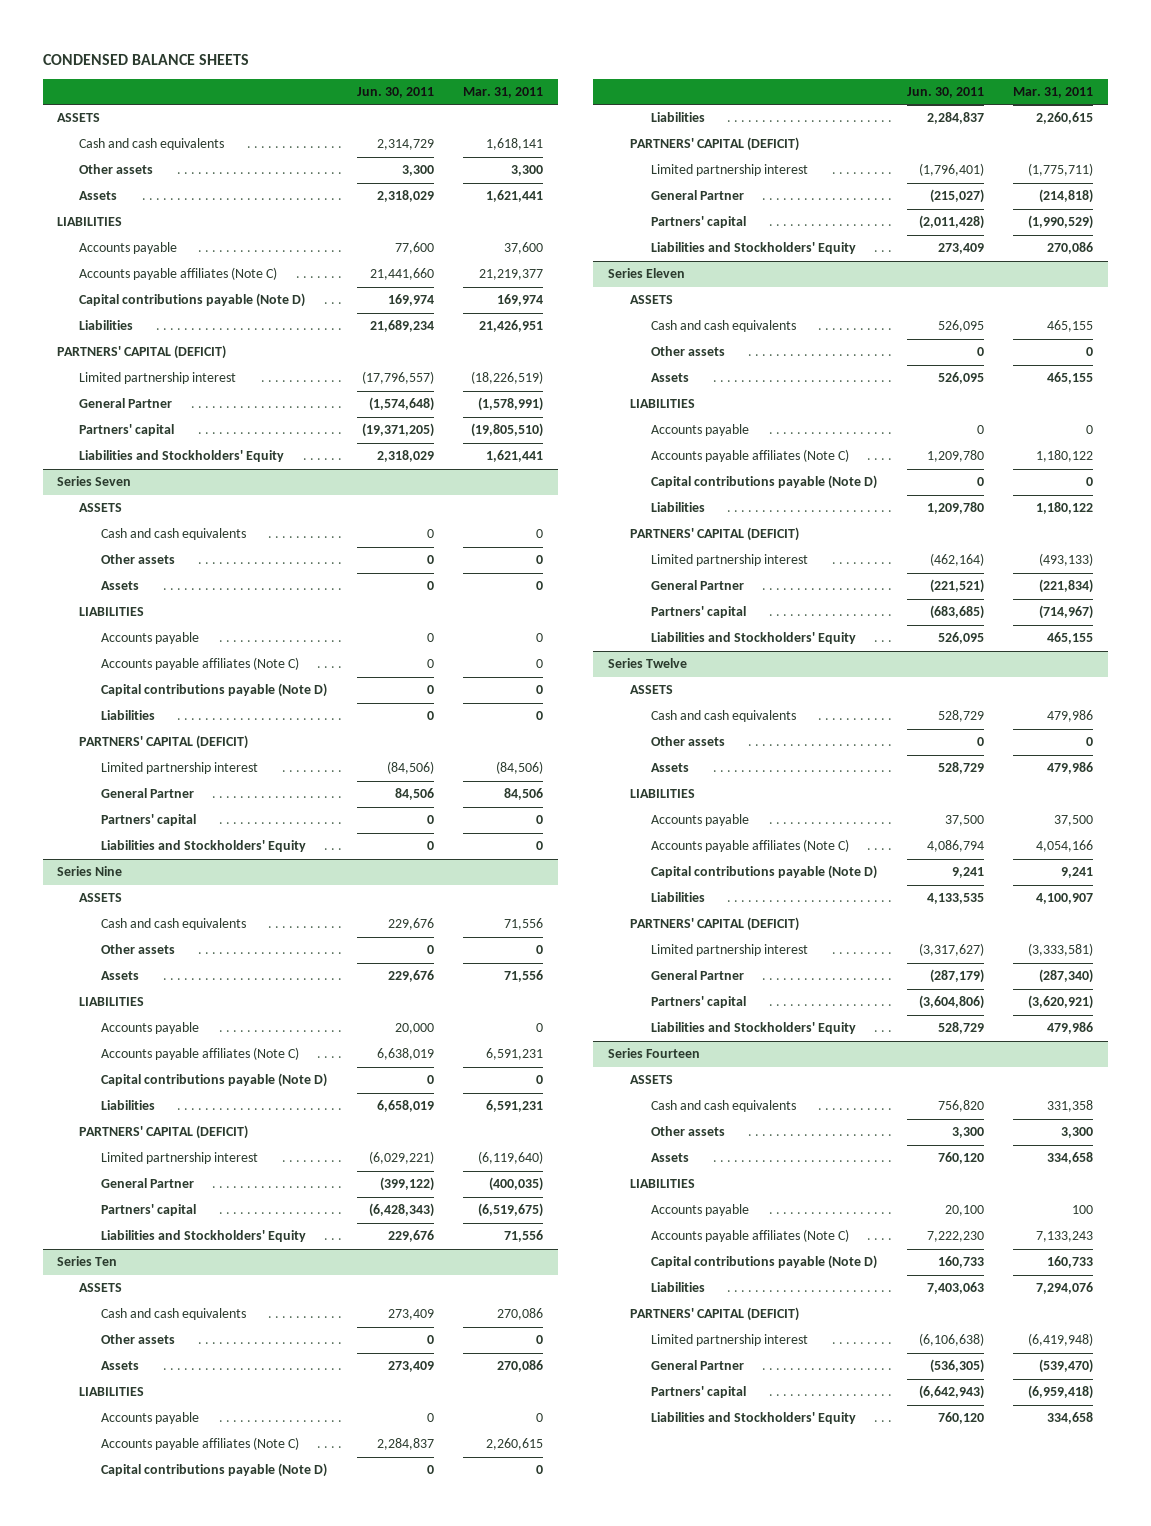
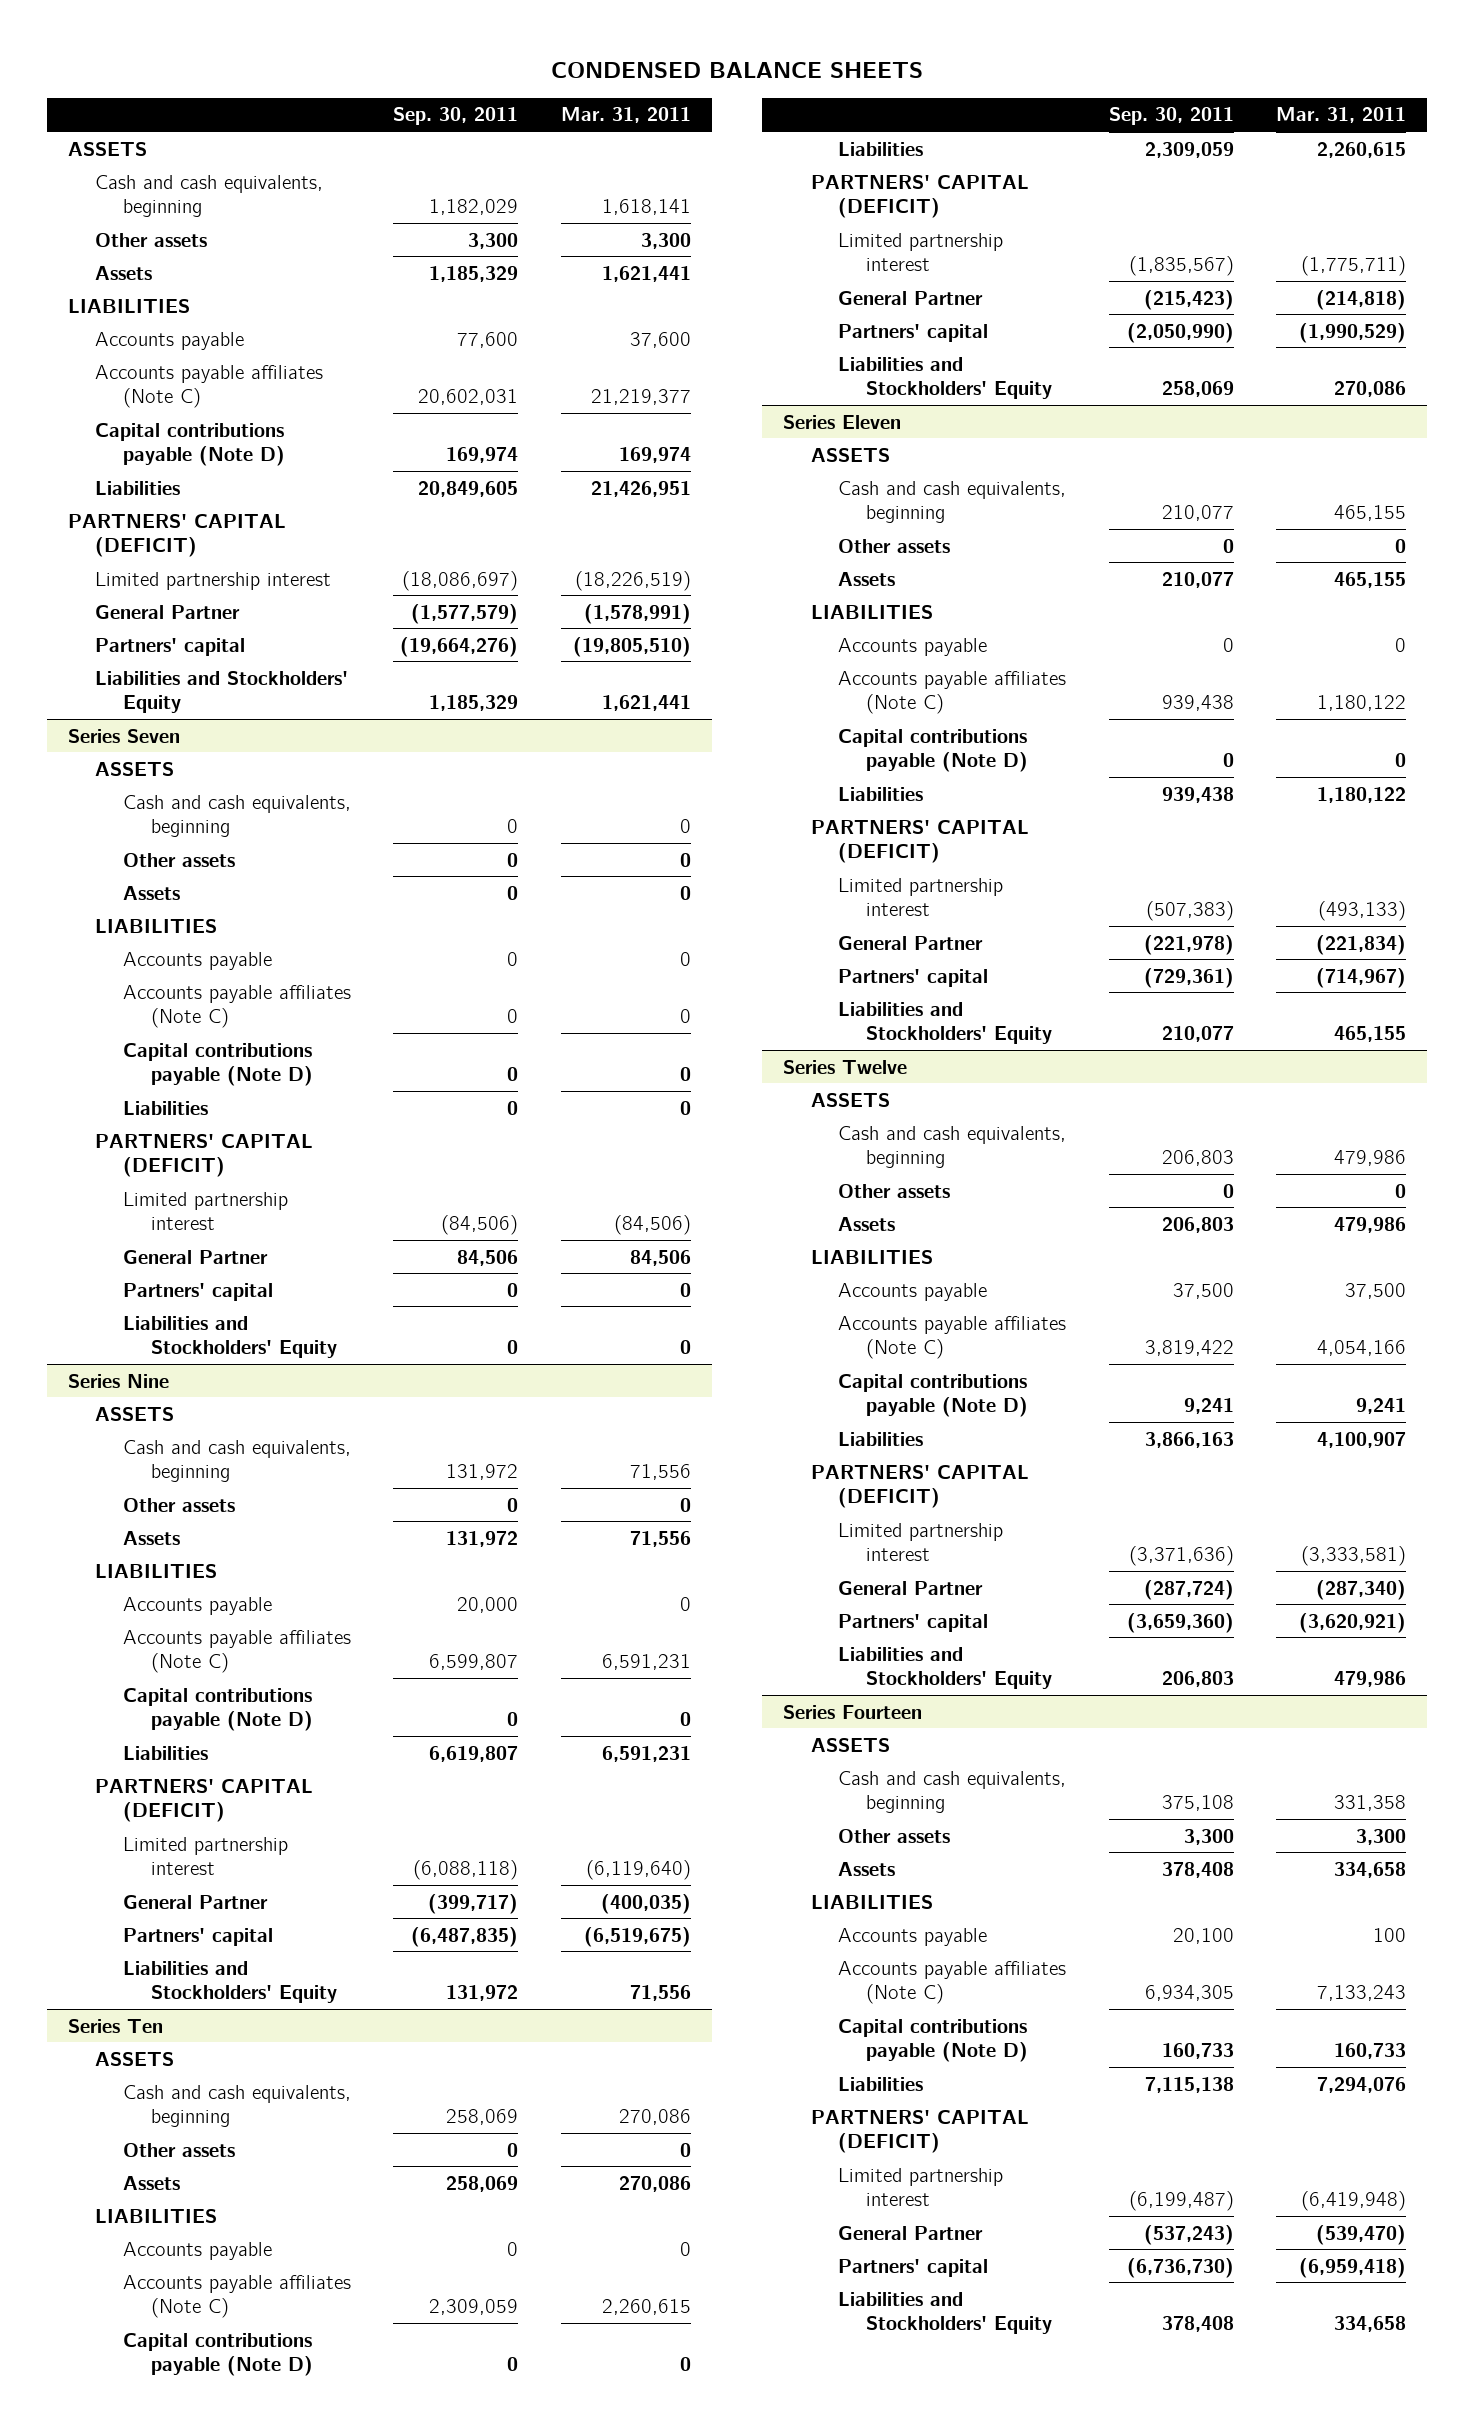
- | Jun. 30, 2011 | Mar. 31, 2011
+ | Sep. 30, 2011 | Mar. 31, 2011
- Cash and cash equivalents | 2,314,729 | 1,618,141
+ Cash and cash equivalents, beginning | 1,182,029 | 1,618,141
@ Series Seven
- Cash and cash equivalents | 0 | 0
+ Cash and cash equivalents, beginning | 0 | 0
@ Series Nine
- Cash and cash equivalents | 229,676 | 71,556
+ Cash and cash equivalents, beginning | 131,972 | 71,556
@ Series Ten
- Cash and cash equivalents | 273,409 | 270,086
+ Cash and cash equivalents, beginning | 258,069 | 270,086
@ Series Eleven
- Cash and cash equivalents | 526,095 | 465,155
+ Cash and cash equivalents, beginning | 210,077 | 465,155
@ Series Twelve
- Cash and cash equivalents | 528,729 | 479,986
+ Cash and cash equivalents, beginning | 206,803 | 479,986
@ Series Fourteen
- Cash and cash equivalents | 756,820 | 331,358
+ Cash and cash equivalents, beginning | 375,108 | 331,358

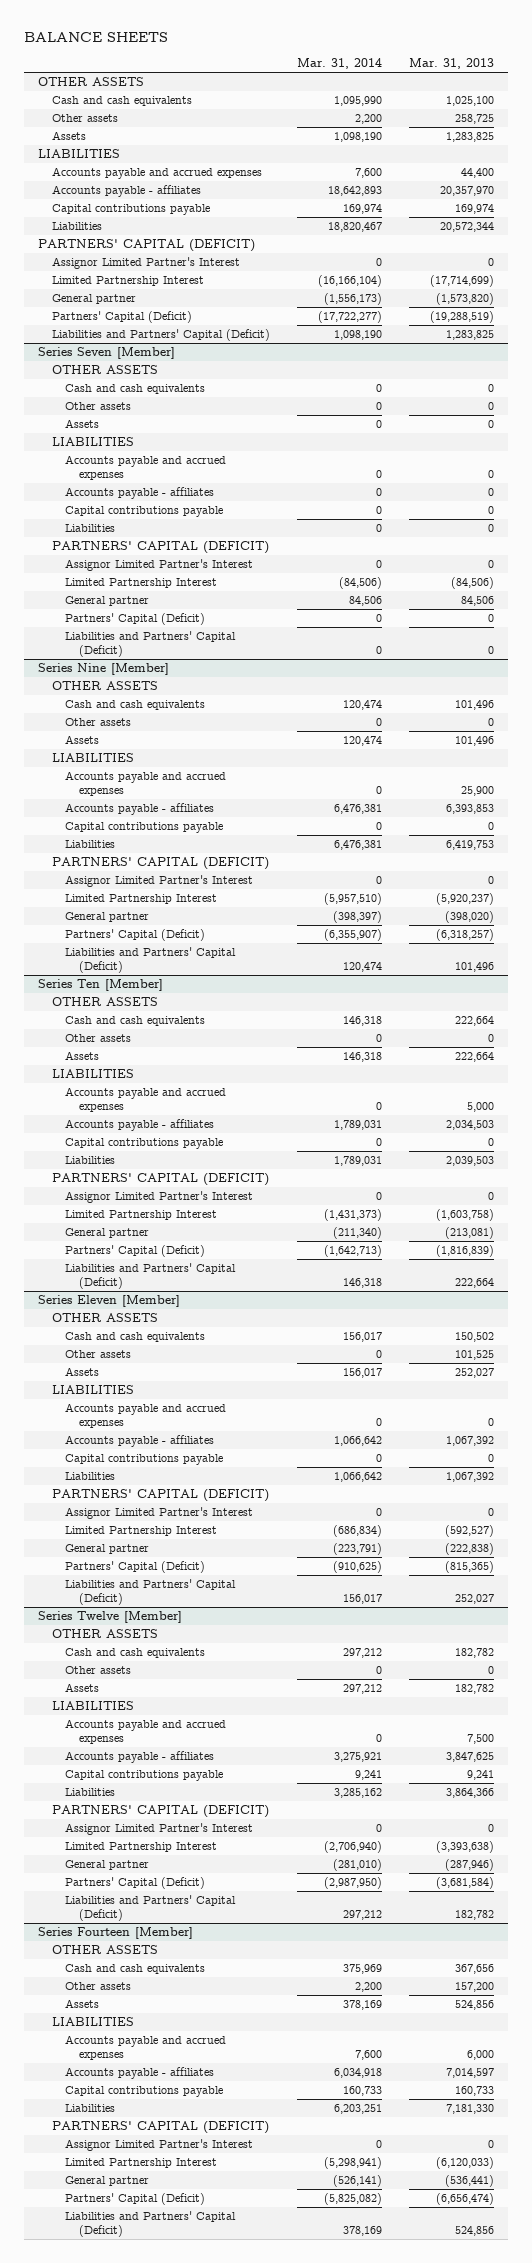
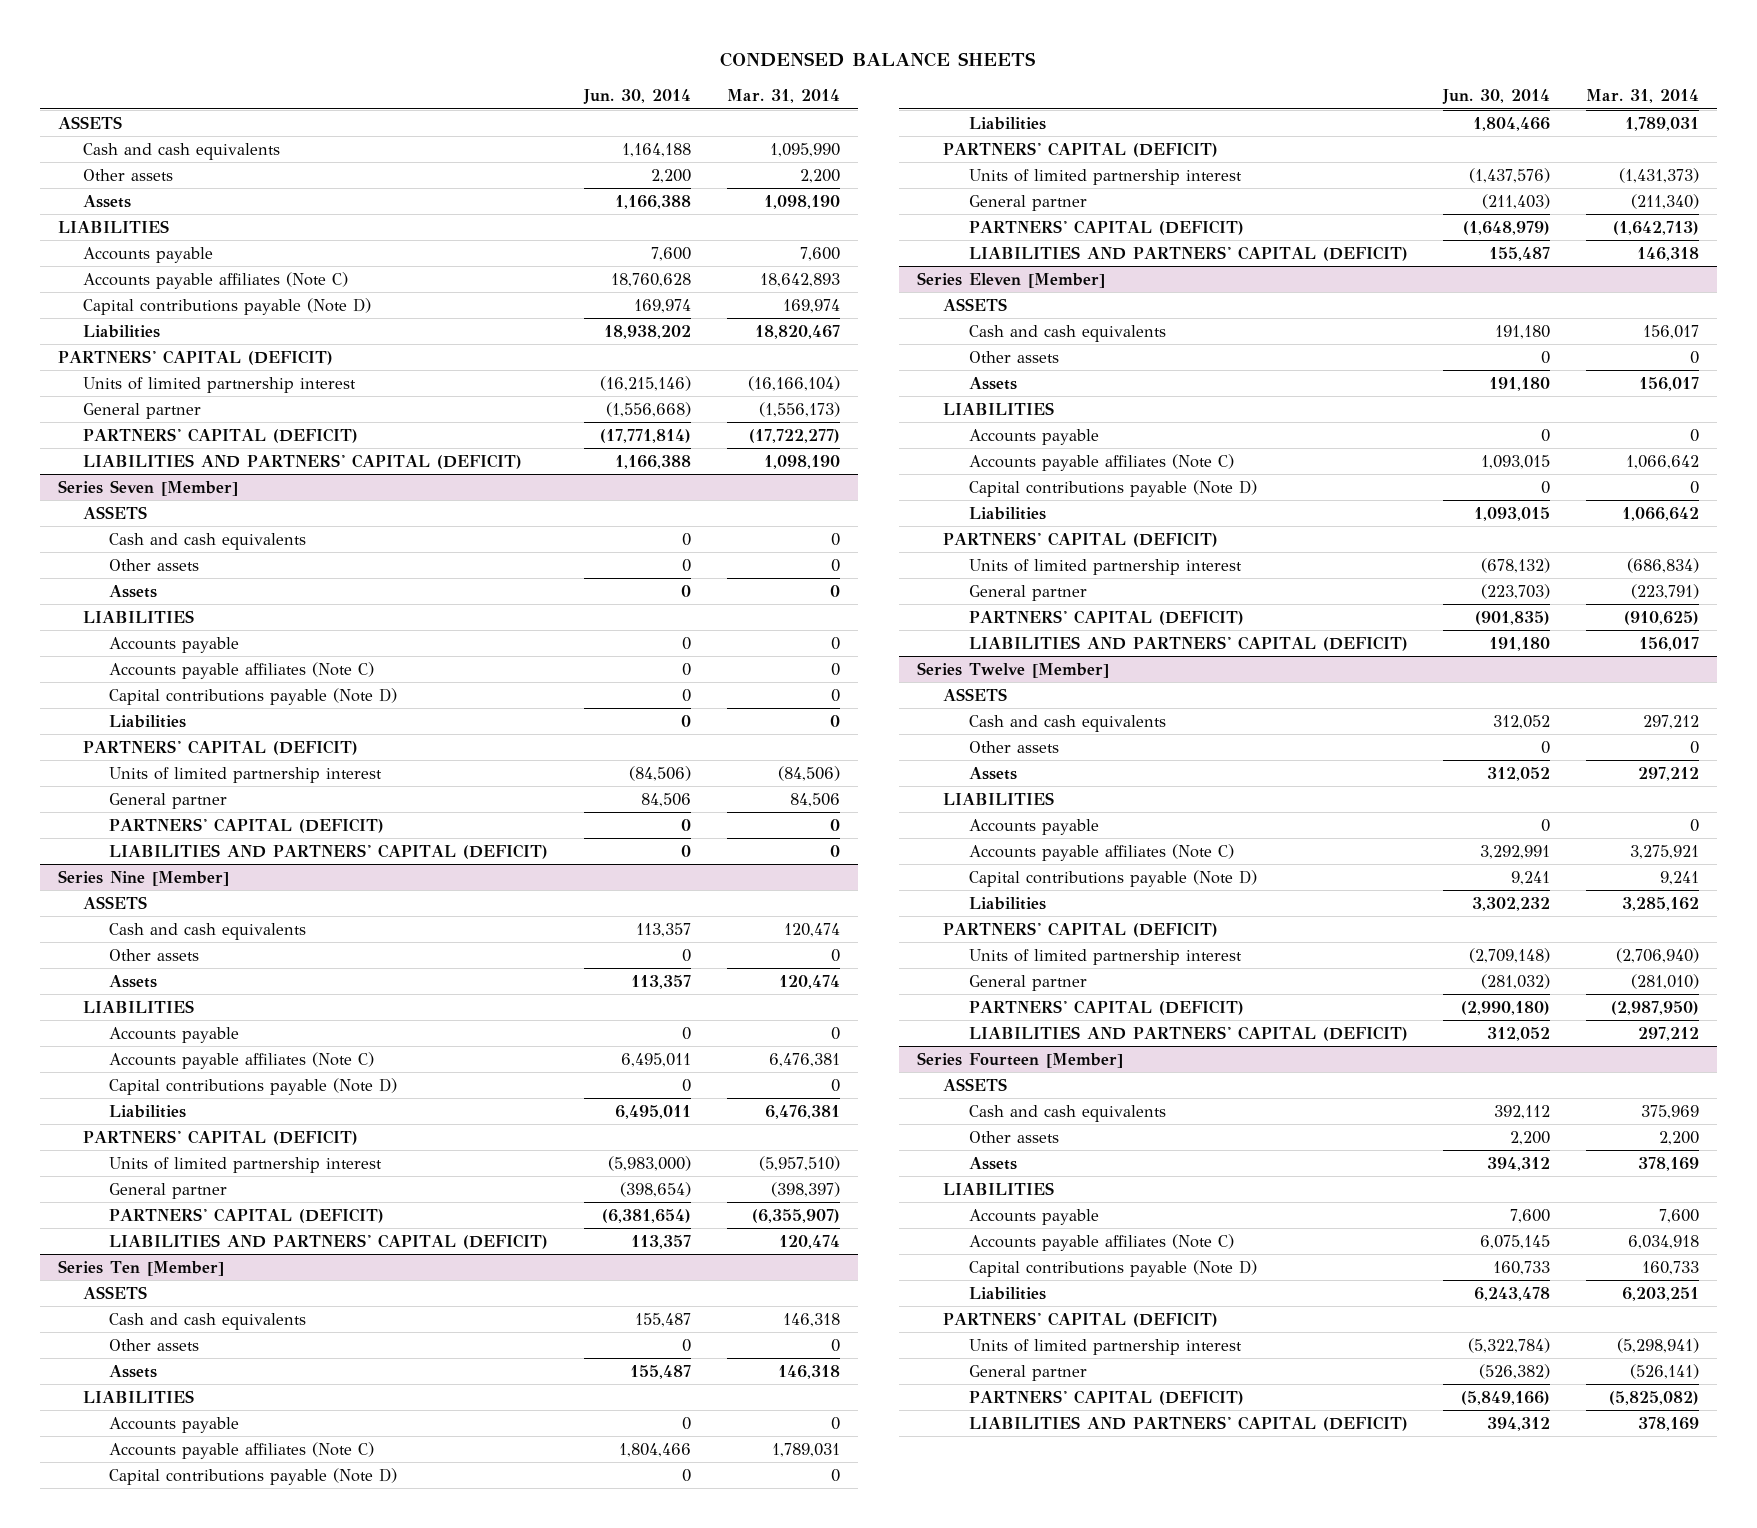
- BALANCE SHEETS
+ CONDENSED BALANCE SHEETS
- | Mar. 31, 2014 | Mar. 31, 2013
+ | Jun. 30, 2014 | Mar. 31, 2014
- OTHER ASSETS
+ ASSETS
- Accounts payable and accrued expenses | 7,600 | 44,400
- Accounts payable - affiliates | 18,642,893 | 20,357,970
- Capital contributions payable | 169,974 | 169,974
+ Accounts payable | 7,600 | 7,600
+ Accounts payable affiliates (Note C) | 18,760,628 | 18,642,893
+ Capital contributions payable (Note D) | 169,974 | 169,974
- Assignor Limited Partner's Interest | 0 | 0
- Limited Partnership Interest | (16,166,104) | (17,714,699)
+ Units of limited partnership interest | (16,215,146) | (16,166,104)
- Partners' Capital (Deficit) | (17,722,277) | (19,288,519)
- Liabilities and Partners' Capital (Deficit) | 1,098,190 | 1,283,825
+ PARTNERS' CAPITAL (DEFICIT) | (17,771,814) | (17,722,277)
+ LIABILITIES AND PARTNERS' CAPITAL (DEFICIT) | 1,166,388 | 1,098,190
@ Series Seven [Member]
- OTHER ASSETS
+ ASSETS
- Accounts payable and accrued expenses | 0 | 0
- Accounts payable - affiliates | 0 | 0
- Capital contributions payable | 0 | 0
+ Accounts payable | 0 | 0
+ Accounts payable affiliates (Note C) | 0 | 0
+ Capital contributions payable (Note D) | 0 | 0
- Assignor Limited Partner's Interest | 0 | 0
- Limited Partnership Interest | (84,506) | (84,506)
+ Units of limited partnership interest | (84,506) | (84,506)
- Partners' Capital (Deficit) | 0 | 0
- Liabilities and Partners' Capital (Deficit) | 0 | 0
+ PARTNERS' CAPITAL (DEFICIT) | 0 | 0
+ LIABILITIES AND PARTNERS' CAPITAL (DEFICIT) | 0 | 0
@ Series Nine [Member]
- OTHER ASSETS
+ ASSETS
- Accounts payable and accrued expenses | 0 | 25,900
- Accounts payable - affiliates | 6,476,381 | 6,393,853
- Capital contributions payable | 0 | 0
+ Accounts payable | 0 | 0
+ Accounts payable affiliates (Note C) | 6,495,011 | 6,476,381
+ Capital contributions payable (Note D) | 0 | 0
- Assignor Limited Partner's Interest | 0 | 0
- Limited Partnership Interest | (5,957,510) | (5,920,237)
+ Units of limited partnership interest | (5,983,000) | (5,957,510)
- Partners' Capital (Deficit) | (6,355,907) | (6,318,257)
- Liabilities and Partners' Capital (Deficit) | 120,474 | 101,496
+ PARTNERS' CAPITAL (DEFICIT) | (6,381,654) | (6,355,907)
+ LIABILITIES AND PARTNERS' CAPITAL (DEFICIT) | 113,357 | 120,474
@ Series Ten [Member]
- OTHER ASSETS
+ ASSETS
- Accounts payable and accrued expenses | 0 | 5,000
- Accounts payable - affiliates | 1,789,031 | 2,034,503
- Capital contributions payable | 0 | 0
+ Accounts payable | 0 | 0
+ Accounts payable affiliates (Note C) | 1,804,466 | 1,789,031
+ Capital contributions payable (Note D) | 0 | 0
- Assignor Limited Partner's Interest | 0 | 0
- Limited Partnership Interest | (1,431,373) | (1,603,758)
+ Units of limited partnership interest | (1,437,576) | (1,431,373)
- Partners' Capital (Deficit) | (1,642,713) | (1,816,839)
- Liabilities and Partners' Capital (Deficit) | 146,318 | 222,664
+ PARTNERS' CAPITAL (DEFICIT) | (1,648,979) | (1,642,713)
+ LIABILITIES AND PARTNERS' CAPITAL (DEFICIT) | 155,487 | 146,318
@ Series Eleven [Member]
- OTHER ASSETS
+ ASSETS
- Accounts payable and accrued expenses | 0 | 0
- Accounts payable - affiliates | 1,066,642 | 1,067,392
- Capital contributions payable | 0 | 0
+ Accounts payable | 0 | 0
+ Accounts payable affiliates (Note C) | 1,093,015 | 1,066,642
+ Capital contributions payable (Note D) | 0 | 0
- Assignor Limited Partner's Interest | 0 | 0
- Limited Partnership Interest | (686,834) | (592,527)
+ Units of limited partnership interest | (678,132) | (686,834)
- Partners' Capital (Deficit) | (910,625) | (815,365)
- Liabilities and Partners' Capital (Deficit) | 156,017 | 252,027
+ PARTNERS' CAPITAL (DEFICIT) | (901,835) | (910,625)
+ LIABILITIES AND PARTNERS' CAPITAL (DEFICIT) | 191,180 | 156,017
@ Series Twelve [Member]
- OTHER ASSETS
+ ASSETS
- Accounts payable and accrued expenses | 0 | 7,500
- Accounts payable - affiliates | 3,275,921 | 3,847,625
- Capital contributions payable | 9,241 | 9,241
+ Accounts payable | 0 | 0
+ Accounts payable affiliates (Note C) | 3,292,991 | 3,275,921
+ Capital contributions payable (Note D) | 9,241 | 9,241
- Assignor Limited Partner's Interest | 0 | 0
- Limited Partnership Interest | (2,706,940) | (3,393,638)
+ Units of limited partnership interest | (2,709,148) | (2,706,940)
- Partners' Capital (Deficit) | (2,987,950) | (3,681,584)
- Liabilities and Partners' Capital (Deficit) | 297,212 | 182,782
+ PARTNERS' CAPITAL (DEFICIT) | (2,990,180) | (2,987,950)
+ LIABILITIES AND PARTNERS' CAPITAL (DEFICIT) | 312,052 | 297,212
@ Series Fourteen [Member]
- OTHER ASSETS
+ ASSETS
- Accounts payable and accrued expenses | 7,600 | 6,000
- Accounts payable - affiliates | 6,034,918 | 7,014,597
- Capital contributions payable | 160,733 | 160,733
+ Accounts payable | 7,600 | 7,600
+ Accounts payable affiliates (Note C) | 6,075,145 | 6,034,918
+ Capital contributions payable (Note D) | 160,733 | 160,733
- Assignor Limited Partner's Interest | 0 | 0
- Limited Partnership Interest | (5,298,941) | (6,120,033)
+ Units of limited partnership interest | (5,322,784) | (5,298,941)
- Partners' Capital (Deficit) | (5,825,082) | (6,656,474)
- Liabilities and Partners' Capital (Deficit) | 378,169 | 524,856
+ PARTNERS' CAPITAL (DEFICIT) | (5,849,166) | (5,825,082)
+ LIABILITIES AND PARTNERS' CAPITAL (DEFICIT) | 394,312 | 378,169

